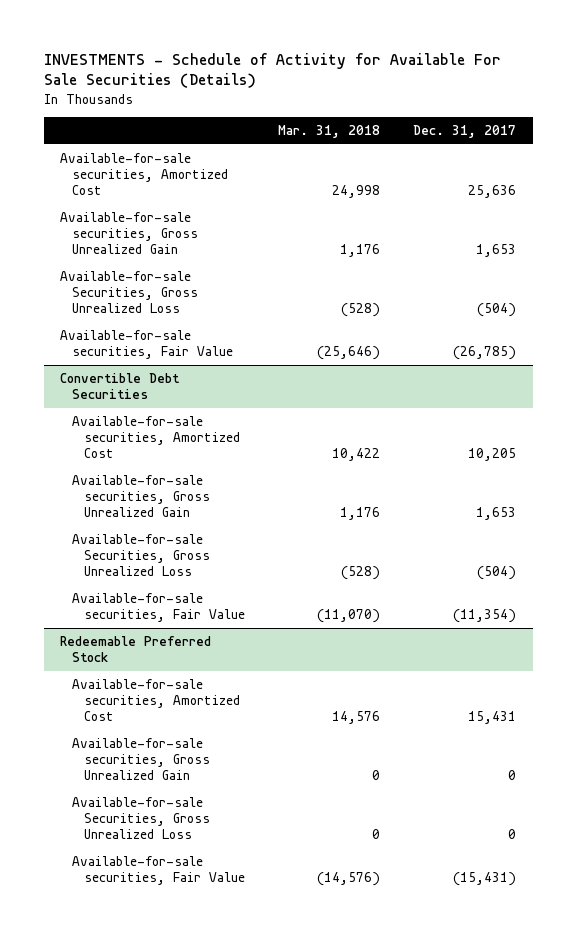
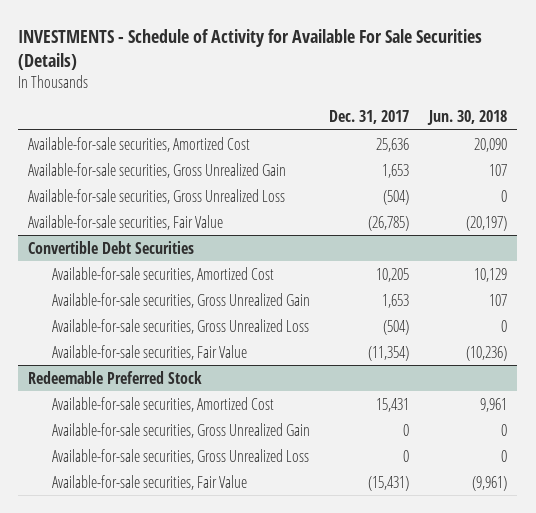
- | Mar. 31, 2018 | Dec. 31, 2017
+ | Dec. 31, 2017 | Jun. 30, 2018
- Available-for-sale Securities, Gross Unrealized Loss | (528) | (504)
+ Available-for-sale securities, Gross Unrealized Loss | (504) | 0
@ Convertible Debt Securities
- Available-for-sale Securities, Gross Unrealized Loss | (528) | (504)
+ Available-for-sale securities, Gross Unrealized Loss | (504) | 0
@ Redeemable Preferred Stock
- Available-for-sale Securities, Gross Unrealized Loss | 0 | 0
+ Available-for-sale securities, Gross Unrealized Loss | 0 | 0

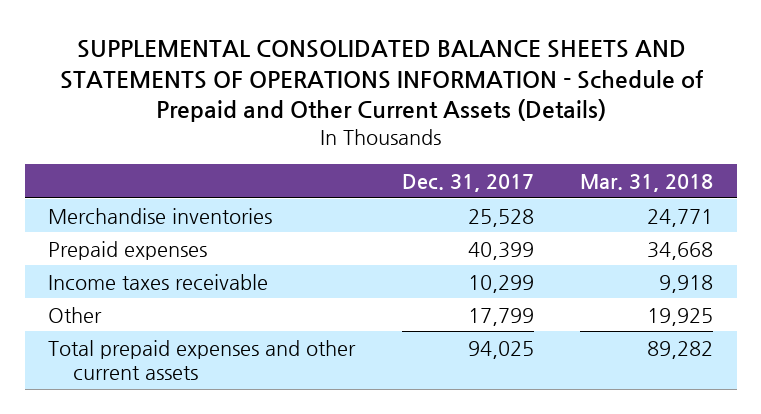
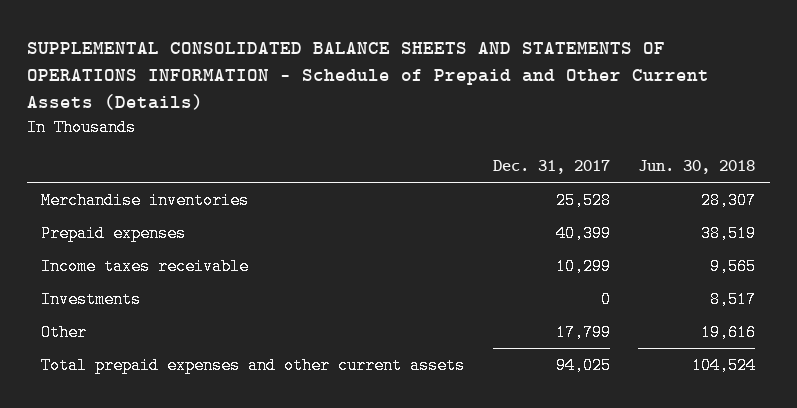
- | Dec. 31, 2017 | Mar. 31, 2018
+ | Dec. 31, 2017 | Jun. 30, 2018
+ Investments | 0 | 8,517

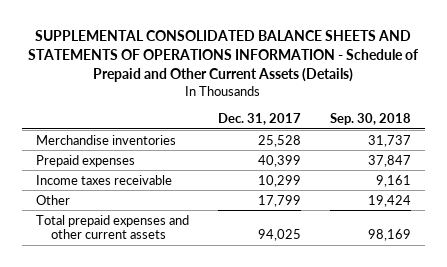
- | Dec. 31, 2017 | Jun. 30, 2018
+ | Dec. 31, 2017 | Sep. 30, 2018
- Investments | 0 | 8,517

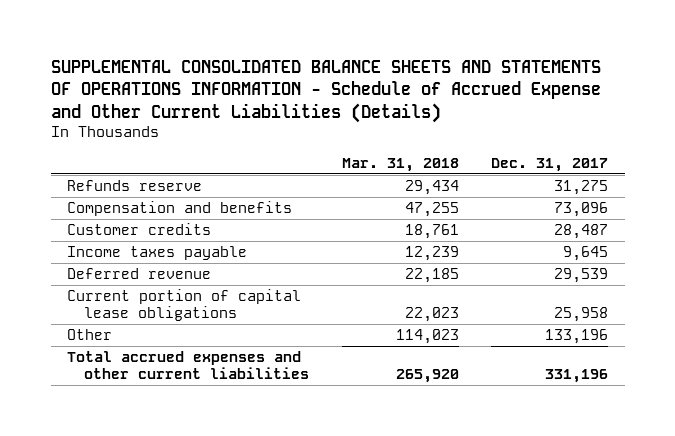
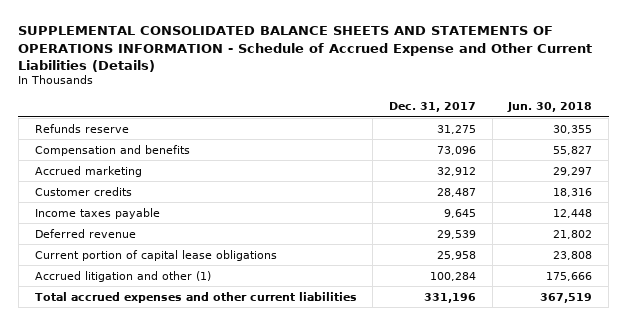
- | Mar. 31, 2018 | Dec. 31, 2017
+ | Dec. 31, 2017 | Jun. 30, 2018
+ Accrued marketing | 32,912 | 29,297
- Other | 114,023 | 133,196
+ Accrued litigation and other (1) | 100,284 | 175,666

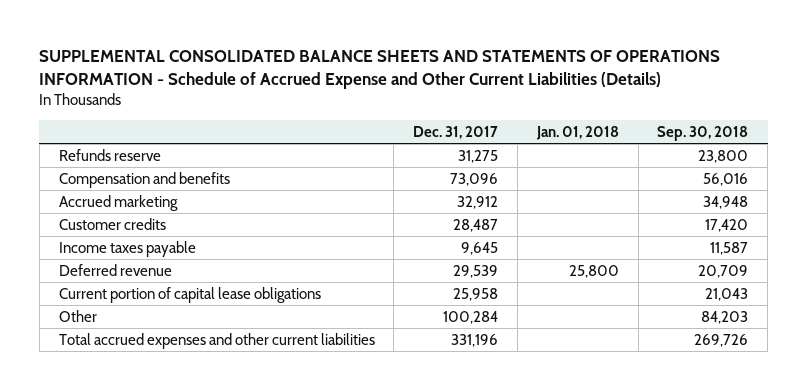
- | Dec. 31, 2017 | Jun. 30, 2018
+ | Dec. 31, 2017 | Jan. 01, 2018 | Sep. 30, 2018
- Accrued litigation and other (1) | 100,284 | 175,666
+ Other | 100,284 | | 84,203

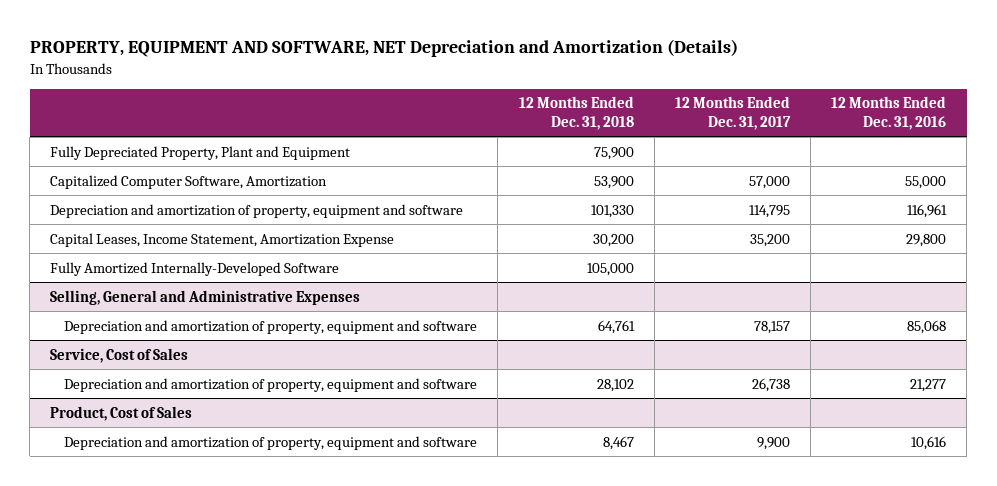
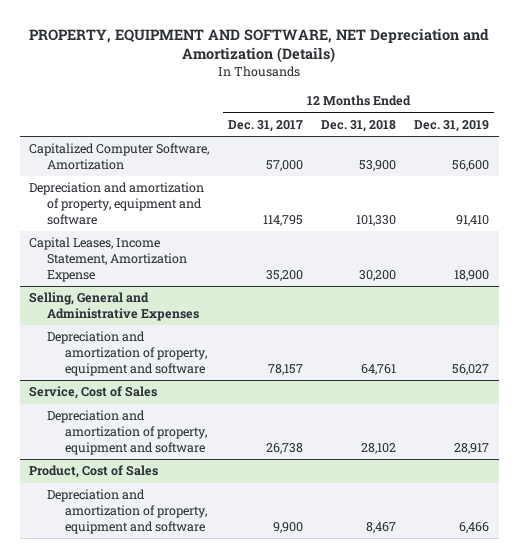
- | 12 Months Ended Dec. 31, 2018 | 12 Months Ended Dec. 31, 2017 | 12 Months Ended Dec. 31, 2016
+ | 12 Months Ended Dec. 31, 2017 | 12 Months Ended Dec. 31, 2018 | 12 Months Ended Dec. 31, 2019
- Fully Depreciated Property, Plant and Equipment | 75,900 | |
- Fully Amortized Internally-Developed Software | 105,000 | |

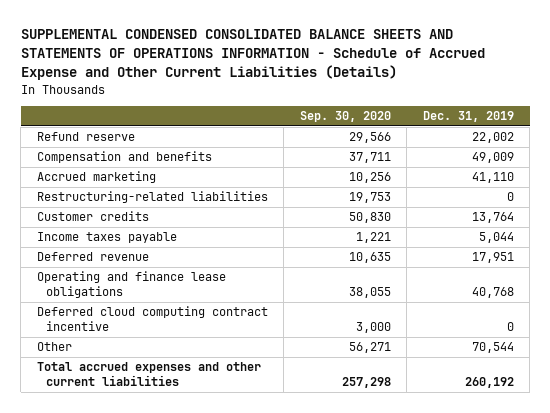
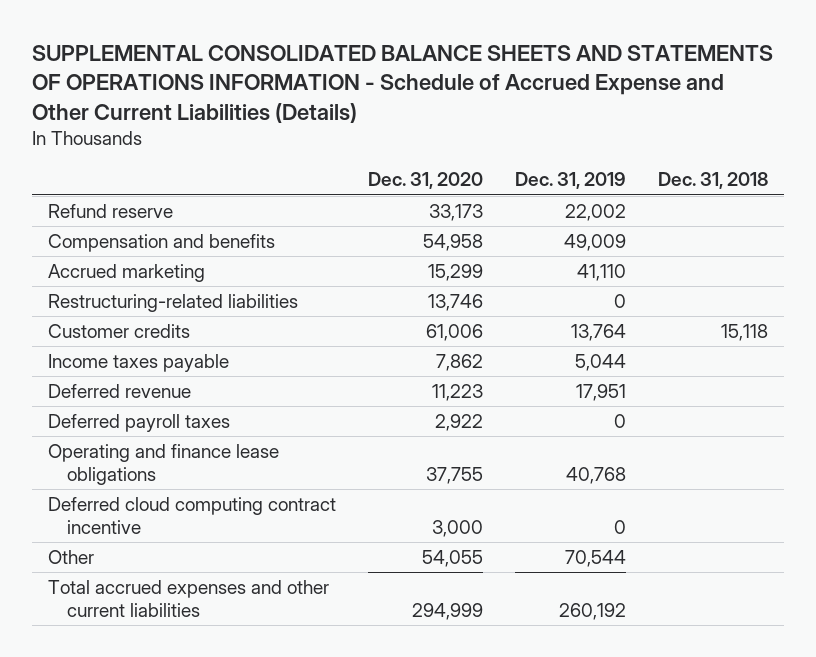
- SUPPLEMENTAL CONDENSED CONSOLIDATED BALANCE SHEETS AND STATEMENTS OF OPERATIONS INFORMATION - Schedule of Accrued Expense and Other Current Liabilities (Details)
+ SUPPLEMENTAL CONSOLIDATED BALANCE SHEETS AND STATEMENTS OF OPERATIONS INFORMATION - Schedule of Accrued Expense and Other Current Liabilities (Details)
- | Sep. 30, 2020 | Dec. 31, 2019
+ | Dec. 31, 2020 | Dec. 31, 2019 | Dec. 31, 2018
+ Deferred payroll taxes | 2,922 | 0 |

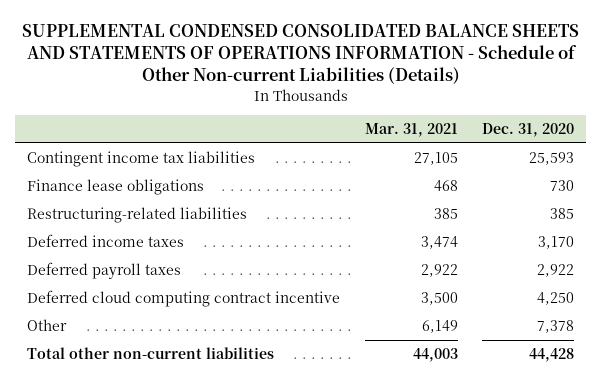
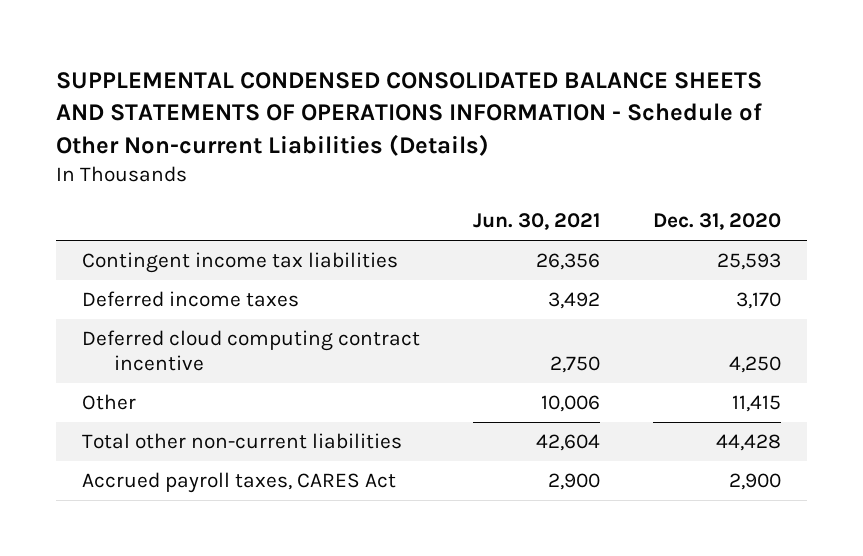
- | Mar. 31, 2021 | Dec. 31, 2020
+ | Jun. 30, 2021 | Dec. 31, 2020
- Finance lease obligations | 468 | 730
- Restructuring-related liabilities | 385 | 385
- Deferred payroll taxes | 2,922 | 2,922
- Other | 6,149 | 7,378
+ Other | 10,006 | 11,415
+ Accrued payroll taxes, CARES Act | 2,900 | 2,900

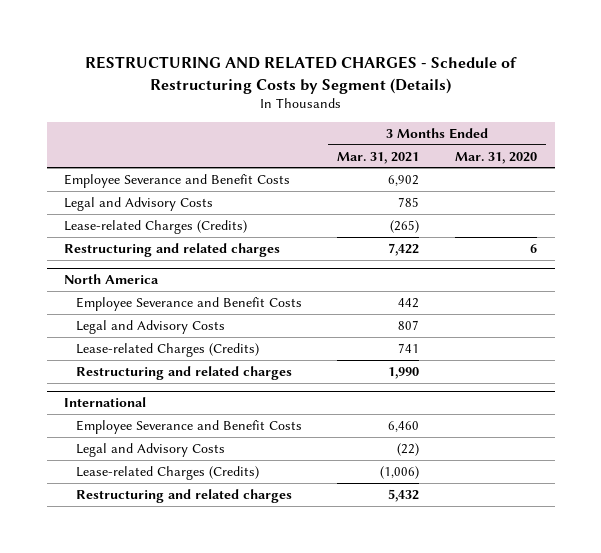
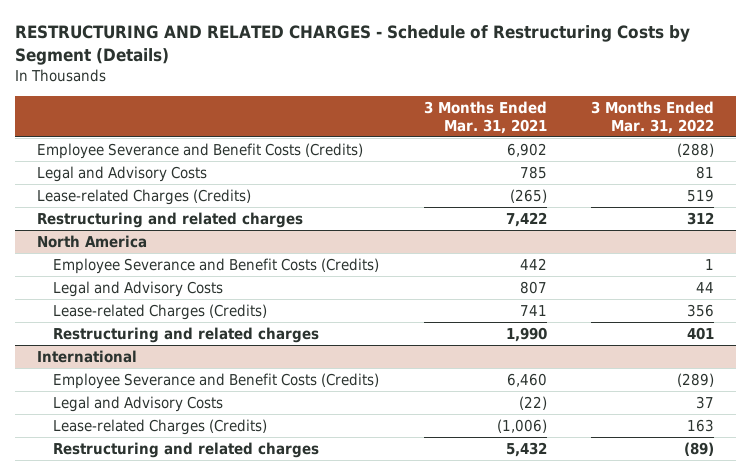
- | 3 Months Ended Mar. 31, 2021 | 3 Months Ended Mar. 31, 2020
+ | 3 Months Ended Mar. 31, 2021 | 3 Months Ended Mar. 31, 2022
- Employee Severance and Benefit Costs | 6,902 |
+ Employee Severance and Benefit Costs (Credits) | 6,902 | (288)
@ North America
- Employee Severance and Benefit Costs | 442 |
+ Employee Severance and Benefit Costs (Credits) | 442 | 1
@ International
- Employee Severance and Benefit Costs | 6,460 |
+ Employee Severance and Benefit Costs (Credits) | 6,460 | (289)

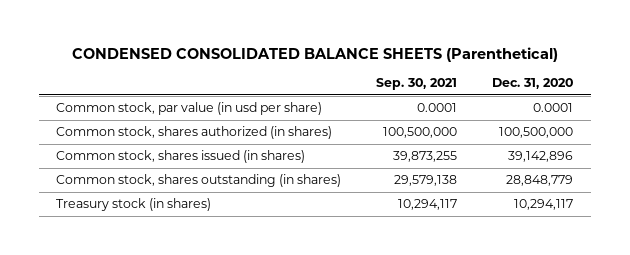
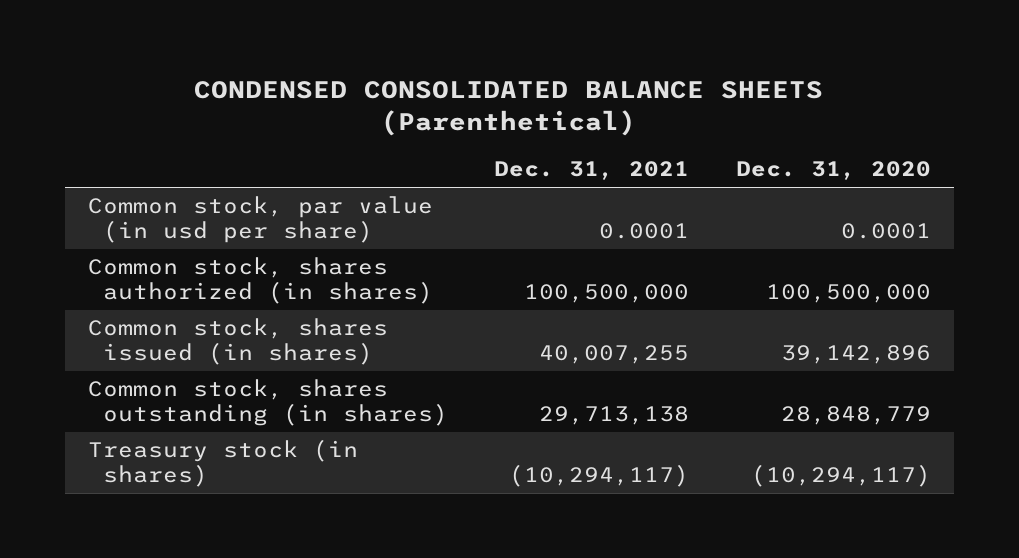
- | Sep. 30, 2021 | Dec. 31, 2020
+ | Dec. 31, 2021 | Dec. 31, 2020
- Treasury stock (in shares) | 10,294,117 | 10,294,117
+ Treasury stock (in shares) | (10,294,117) | (10,294,117)

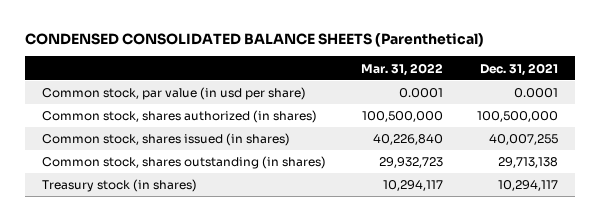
- | Dec. 31, 2021 | Dec. 31, 2020
+ | Mar. 31, 2022 | Dec. 31, 2021
- Treasury stock (in shares) | (10,294,117) | (10,294,117)
+ Treasury stock (in shares) | 10,294,117 | 10,294,117

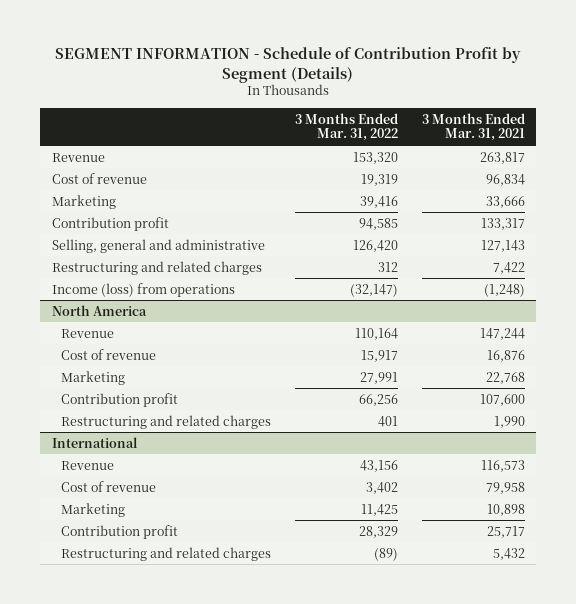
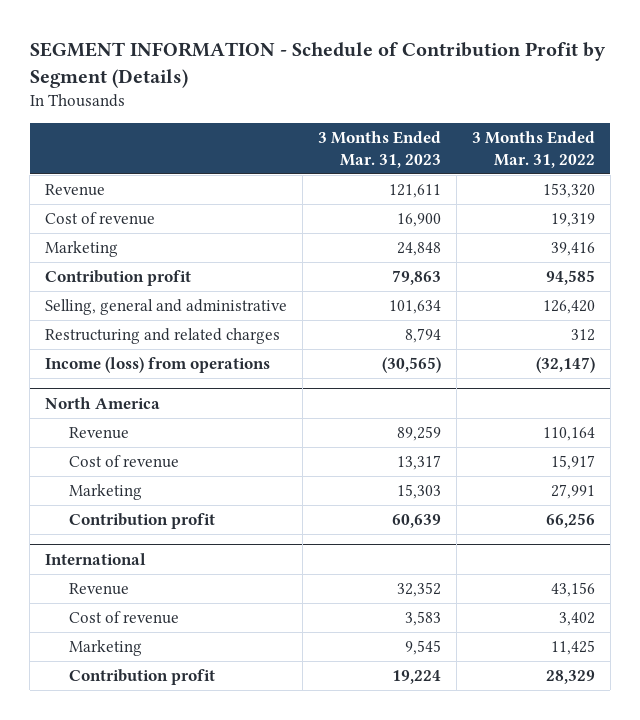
- | 3 Months Ended Mar. 31, 2022 | 3 Months Ended Mar. 31, 2021
+ | 3 Months Ended Mar. 31, 2023 | 3 Months Ended Mar. 31, 2022
@ North America
- Restructuring and related charges | 401 | 1,990
@ International
- Restructuring and related charges | (89) | 5,432

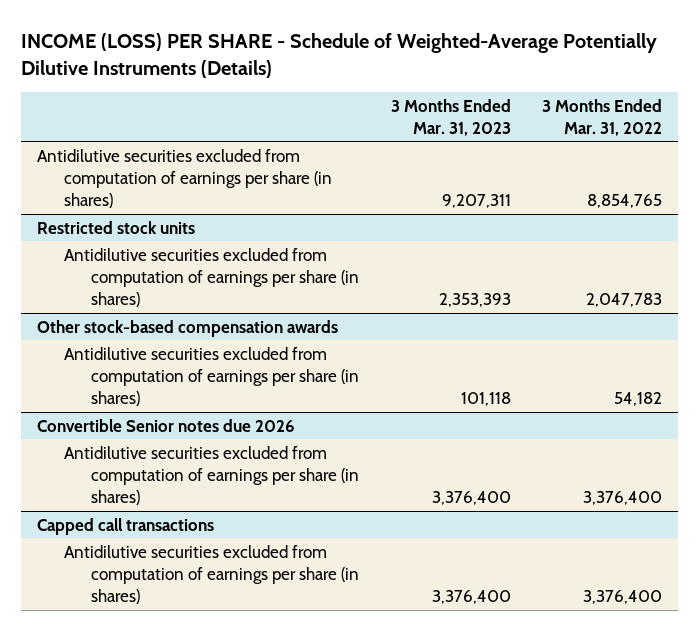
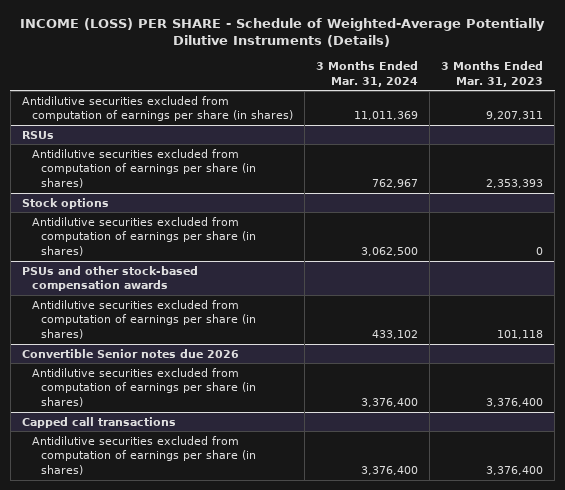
- | 3 Months Ended Mar. 31, 2023 | 3 Months Ended Mar. 31, 2022
+ | 3 Months Ended Mar. 31, 2024 | 3 Months Ended Mar. 31, 2023
- Restricted stock units
+ RSUs
- Other stock-based compensation awards
+ Stock options
+ Antidilutive securities excluded from computation of earnings per share (in shares) | 3,062,500 | 0
+ PSUs and other stock-based compensation awards

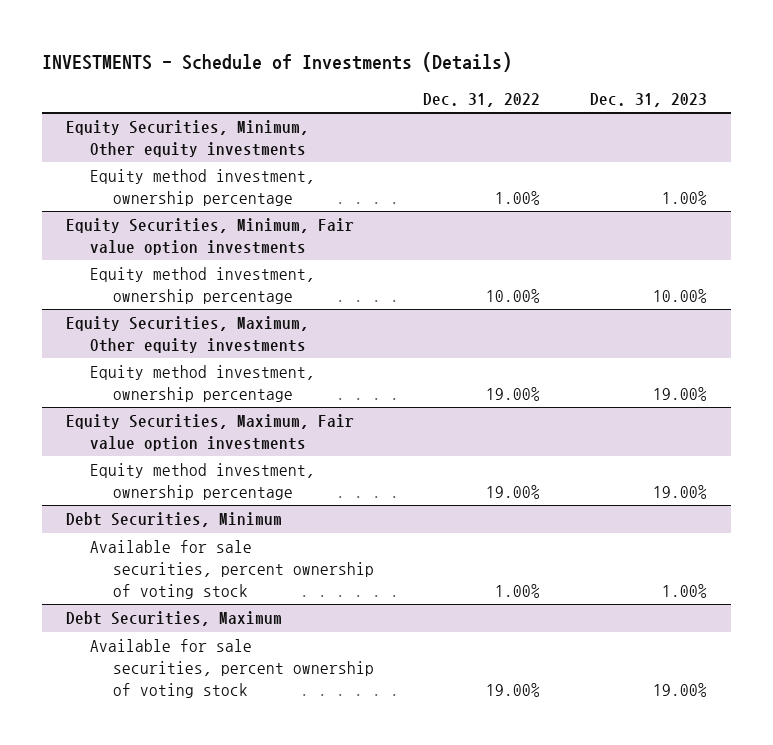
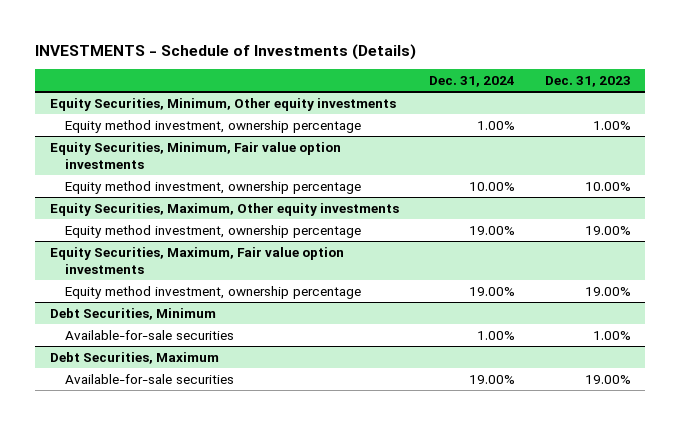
- | Dec. 31, 2022 | Dec. 31, 2023
+ | Dec. 31, 2024 | Dec. 31, 2023
@ Debt Securities, Minimum
- Available for sale securities, percent ownership of voting stock | 1.00% | 1.00%
+ Available-for-sale securities | 1.00% | 1.00%
@ Debt Securities, Maximum
- Available for sale securities, percent ownership of voting stock | 19.00% | 19.00%
+ Available-for-sale securities | 19.00% | 19.00%

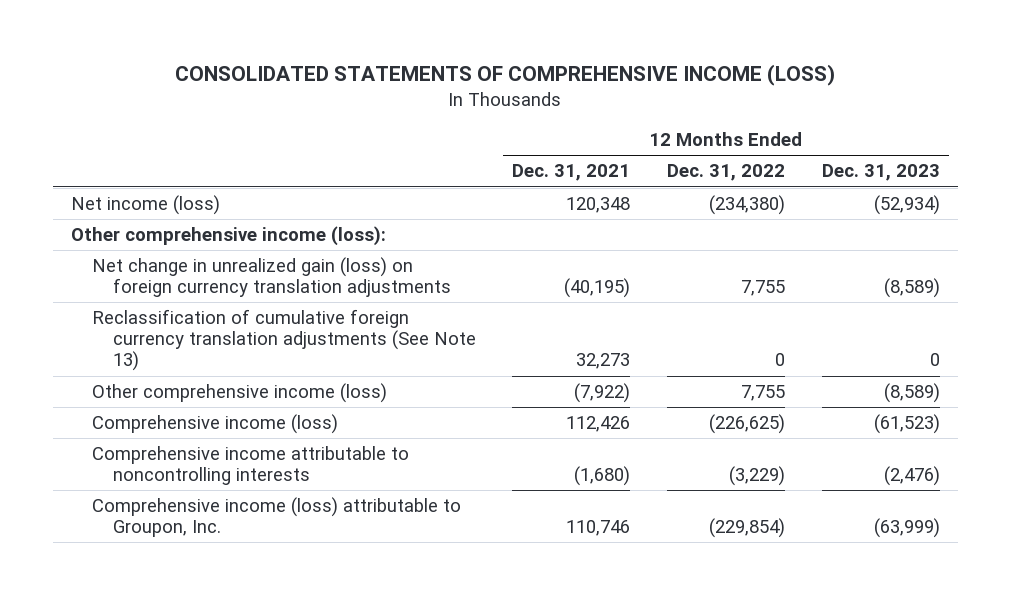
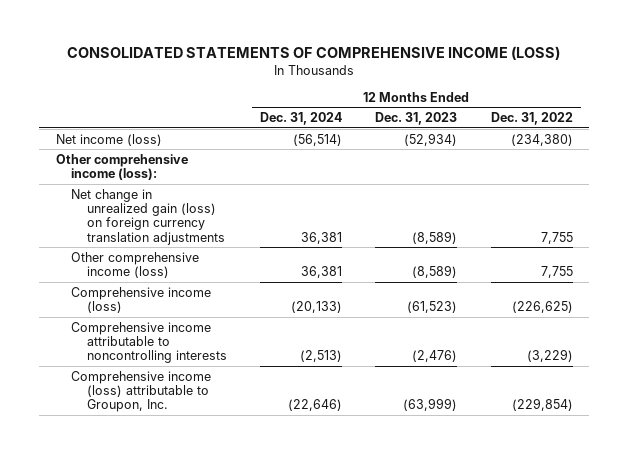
- | 12 Months Ended Dec. 31, 2021 | 12 Months Ended Dec. 31, 2022 | 12 Months Ended Dec. 31, 2023
+ | 12 Months Ended Dec. 31, 2024 | 12 Months Ended Dec. 31, 2023 | 12 Months Ended Dec. 31, 2022
- Reclassification of cumulative foreign currency translation adjustments (See Note 13) | 32,273 | 0 | 0

